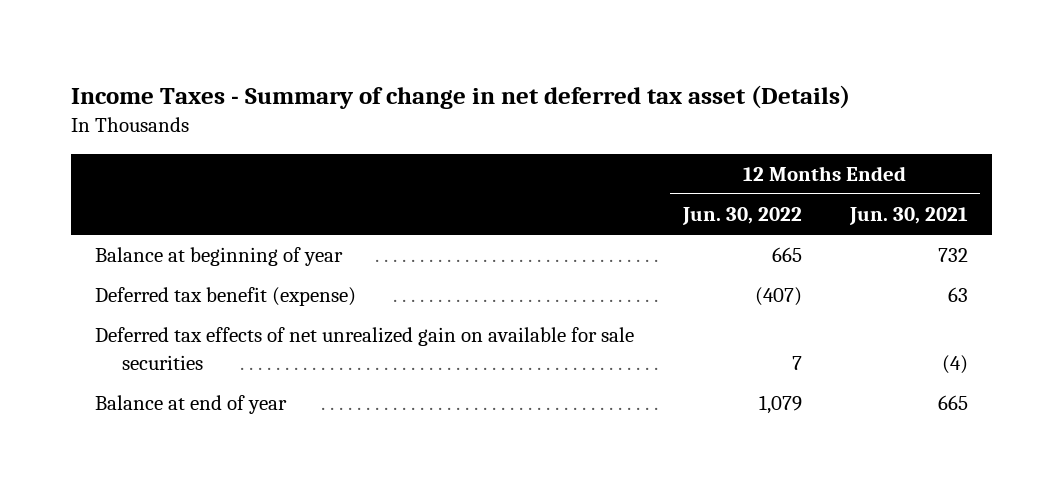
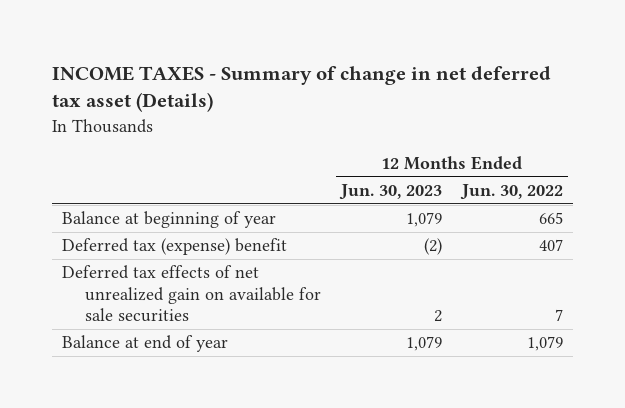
- Income Taxes - Summary of change in net deferred tax asset (Details)
+ INCOME TAXES - Summary of change in net deferred tax asset (Details)
- | 12 Months Ended Jun. 30, 2022 | 12 Months Ended Jun. 30, 2021
+ | 12 Months Ended Jun. 30, 2023 | 12 Months Ended Jun. 30, 2022
- Deferred tax benefit (expense) | (407) | 63
+ Deferred tax (expense) benefit | (2) | 407

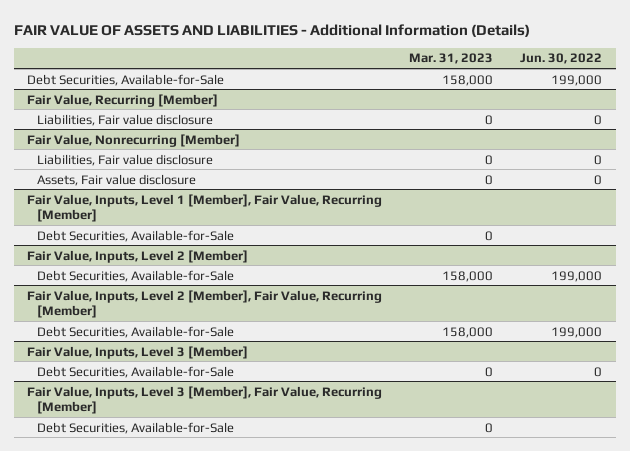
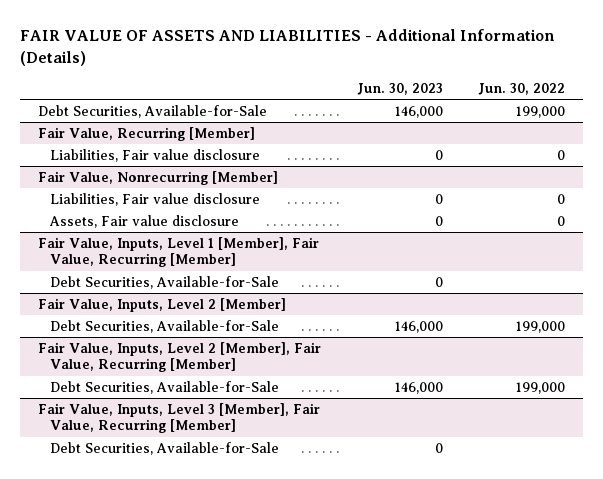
- | Mar. 31, 2023 | Jun. 30, 2022
+ | Jun. 30, 2023 | Jun. 30, 2022
- Fair Value, Inputs, Level 3 [Member]
- Debt Securities, Available-for-Sale | 0 | 0

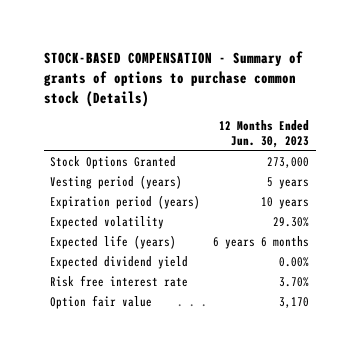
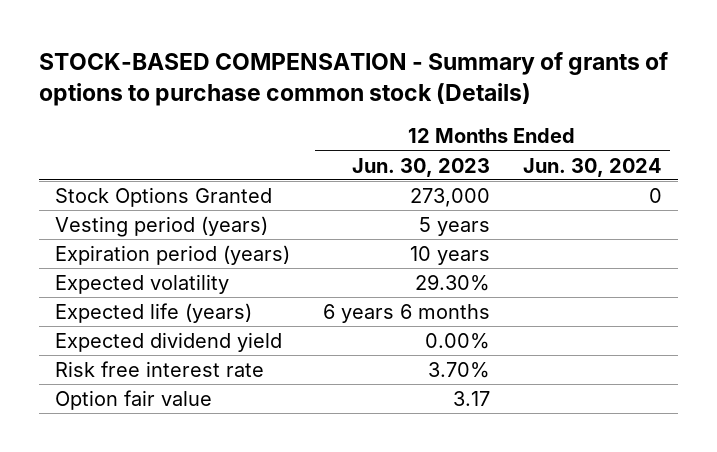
- | 12 Months Ended Jun. 30, 2023
+ | 12 Months Ended Jun. 30, 2023 | 12 Months Ended Jun. 30, 2024
- Option fair value | 3,170
+ Option fair value | 3.17 |

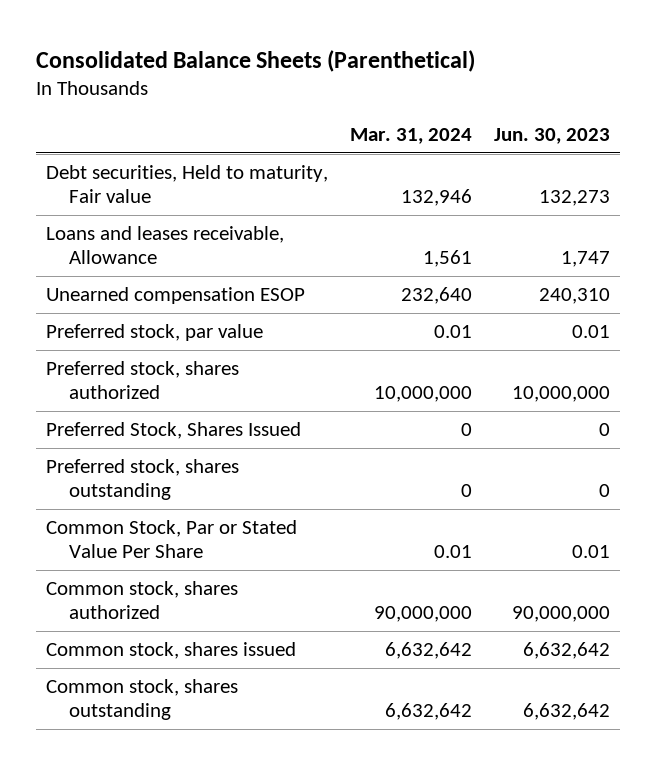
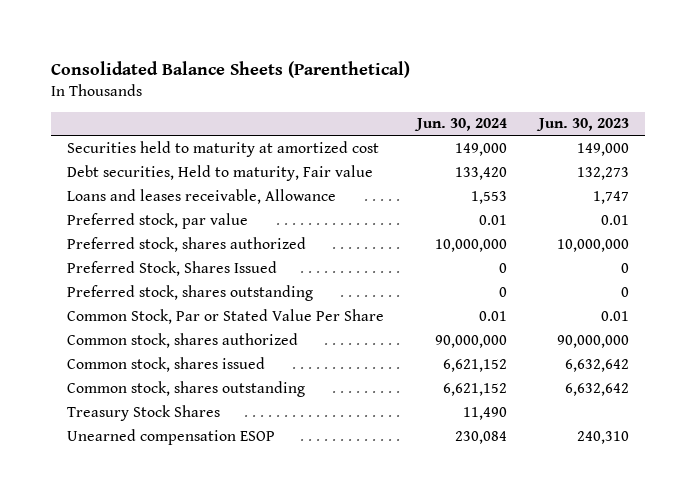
- | Mar. 31, 2024 | Jun. 30, 2023
+ | Jun. 30, 2024 | Jun. 30, 2023
+ Securities held to maturity at amortized cost | 149,000 | 149,000
+ Treasury Stock Shares | 11,490 |
moved down: Unearned compensation ESOP | 230,084 | 240,310

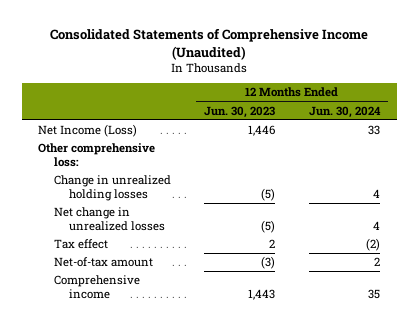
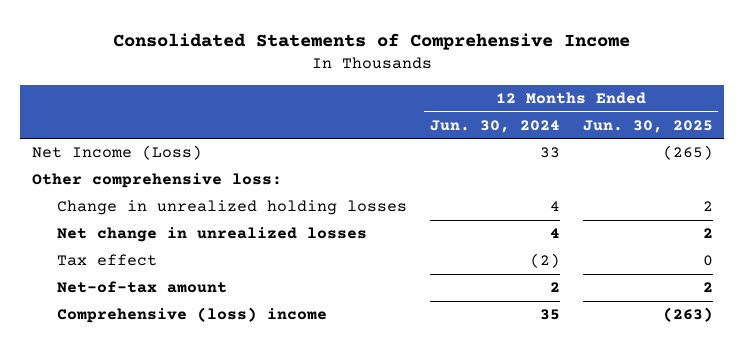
- Consolidated Statements of Comprehensive Income (Unaudited)
+ Consolidated Statements of Comprehensive Income
- | 12 Months Ended Jun. 30, 2023 | 12 Months Ended Jun. 30, 2024
+ | 12 Months Ended Jun. 30, 2024 | 12 Months Ended Jun. 30, 2025
- Comprehensive income | 1,443 | 35
+ Comprehensive (loss) income | 35 | (263)

